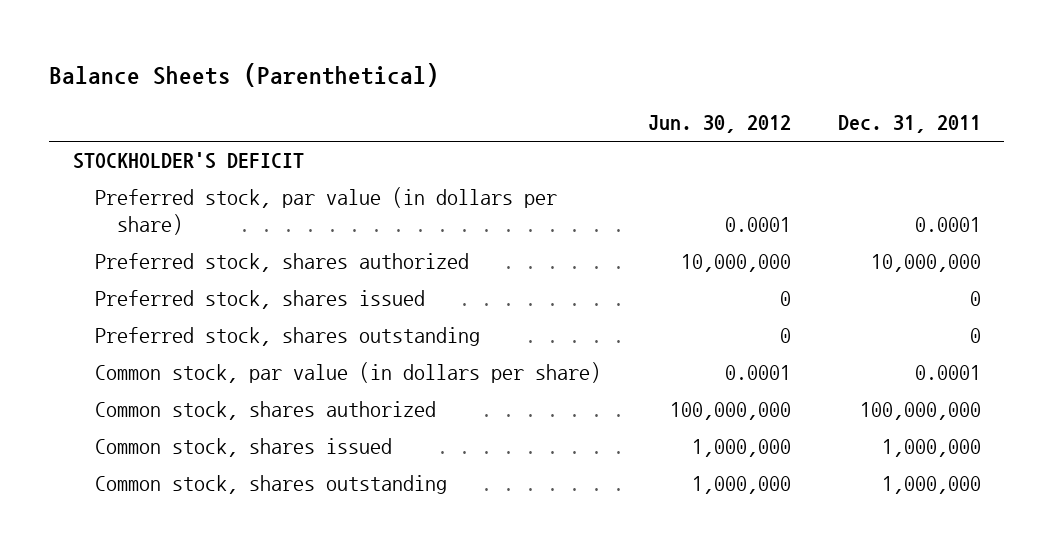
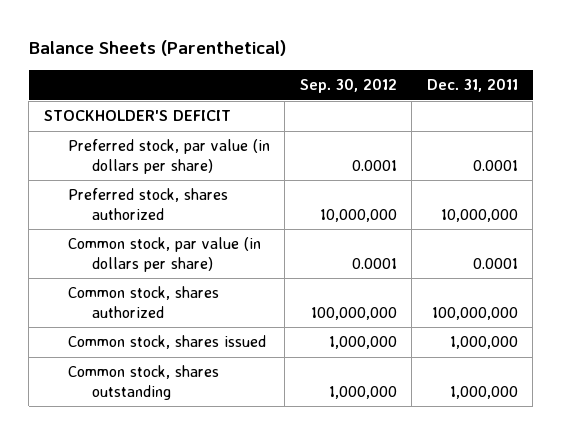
- | Jun. 30, 2012 | Dec. 31, 2011
+ | Sep. 30, 2012 | Dec. 31, 2011
- Preferred stock, shares issued | 0 | 0
- Preferred stock, shares outstanding | 0 | 0

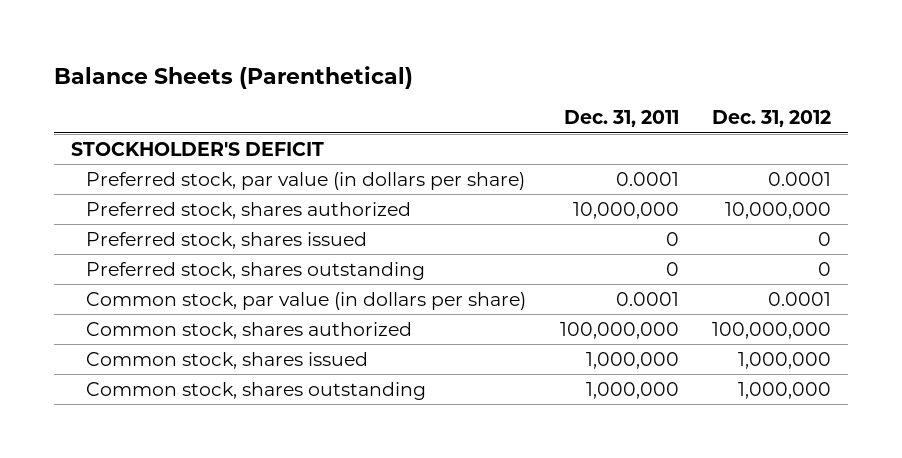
- | Sep. 30, 2012 | Dec. 31, 2011
+ | Dec. 31, 2011 | Dec. 31, 2012
+ Preferred stock, shares issued | 0 | 0
+ Preferred stock, shares outstanding | 0 | 0

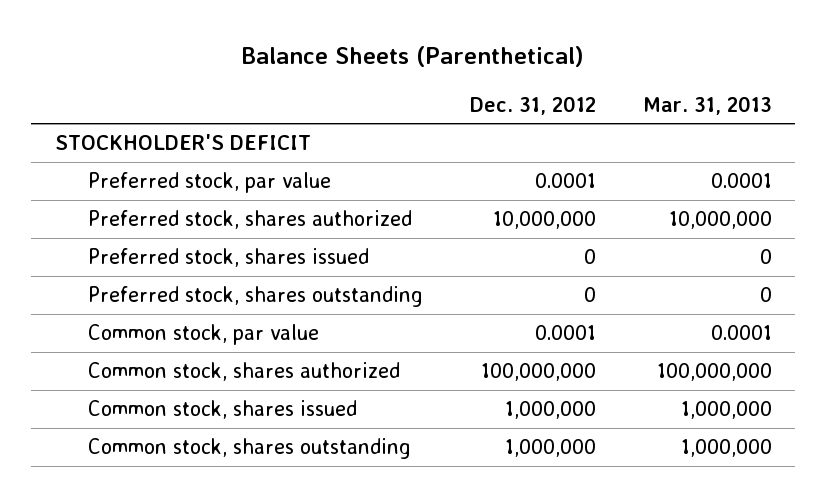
- | Dec. 31, 2011 | Dec. 31, 2012
+ | Dec. 31, 2012 | Mar. 31, 2013
- Preferred stock, par value (in dollars per share) | 0.0001 | 0.0001
+ Preferred stock, par value | 0.0001 | 0.0001
- Common stock, par value (in dollars per share) | 0.0001 | 0.0001
+ Common stock, par value | 0.0001 | 0.0001

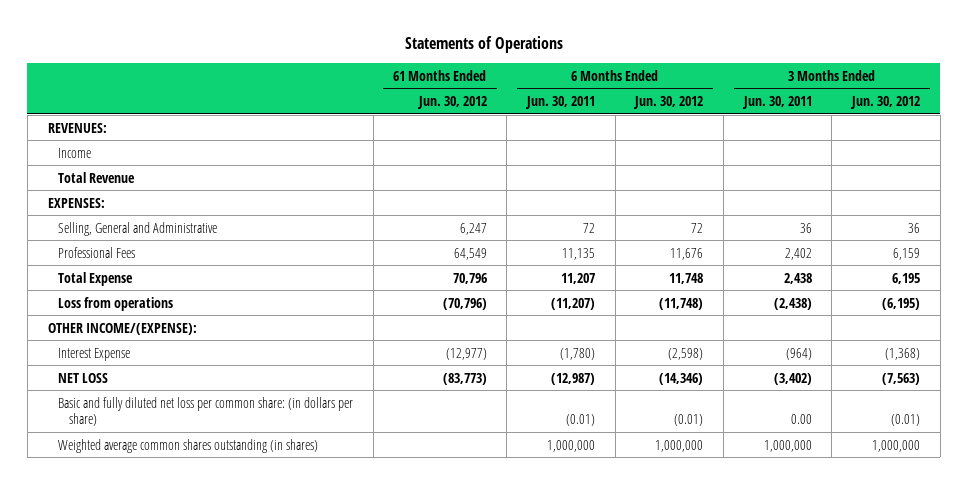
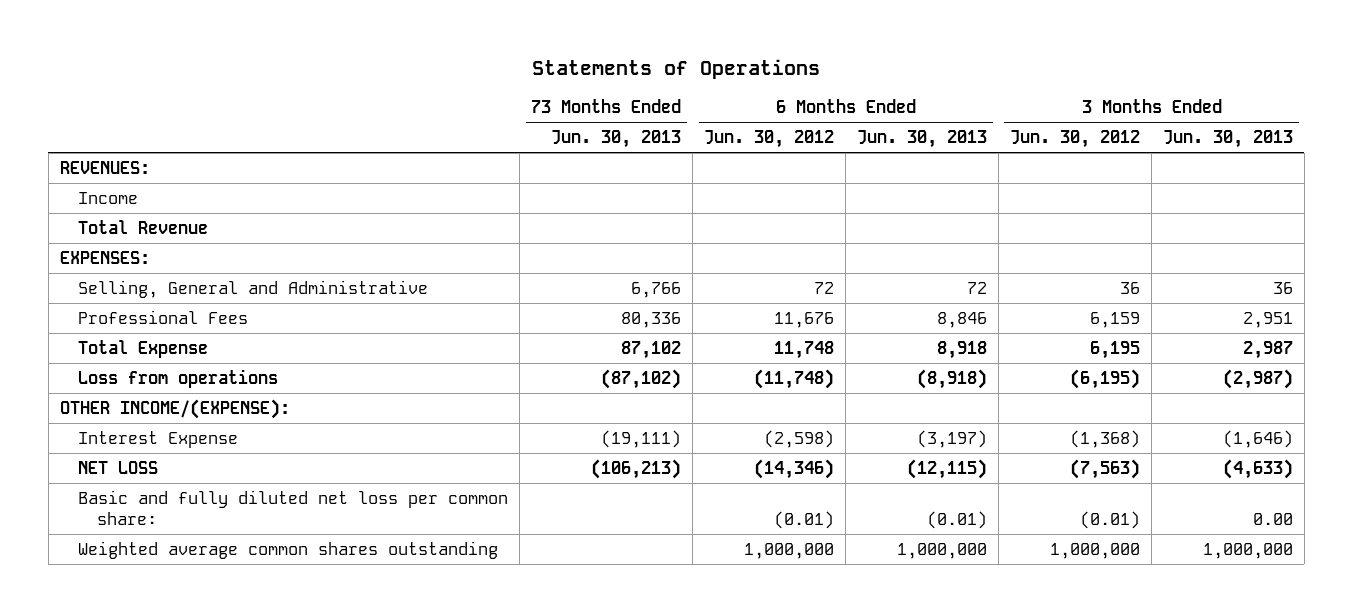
- | 61 Months Ended Jun. 30, 2012 | 6 Months Ended Jun. 30, 2011 | 6 Months Ended Jun. 30, 2012 | 3 Months Ended Jun. 30, 2011 | 3 Months Ended Jun. 30, 2012
+ | 73 Months Ended Jun. 30, 2013 | 6 Months Ended Jun. 30, 2012 | 6 Months Ended Jun. 30, 2013 | 3 Months Ended Jun. 30, 2012 | 3 Months Ended Jun. 30, 2013
- Basic and fully diluted net loss per common share: (in dollars per share) | | (0.01) | (0.01) | 0.00 | (0.01)
- Weighted average common shares outstanding (in shares) | | 1,000,000 | 1,000,000 | 1,000,000 | 1,000,000
+ Basic and fully diluted net loss per common share: | | (0.01) | (0.01) | (0.01) | 0.00
+ Weighted average common shares outstanding | | 1,000,000 | 1,000,000 | 1,000,000 | 1,000,000

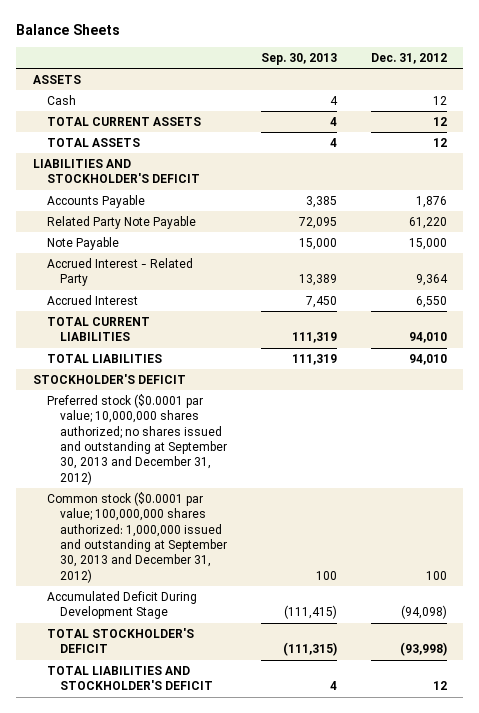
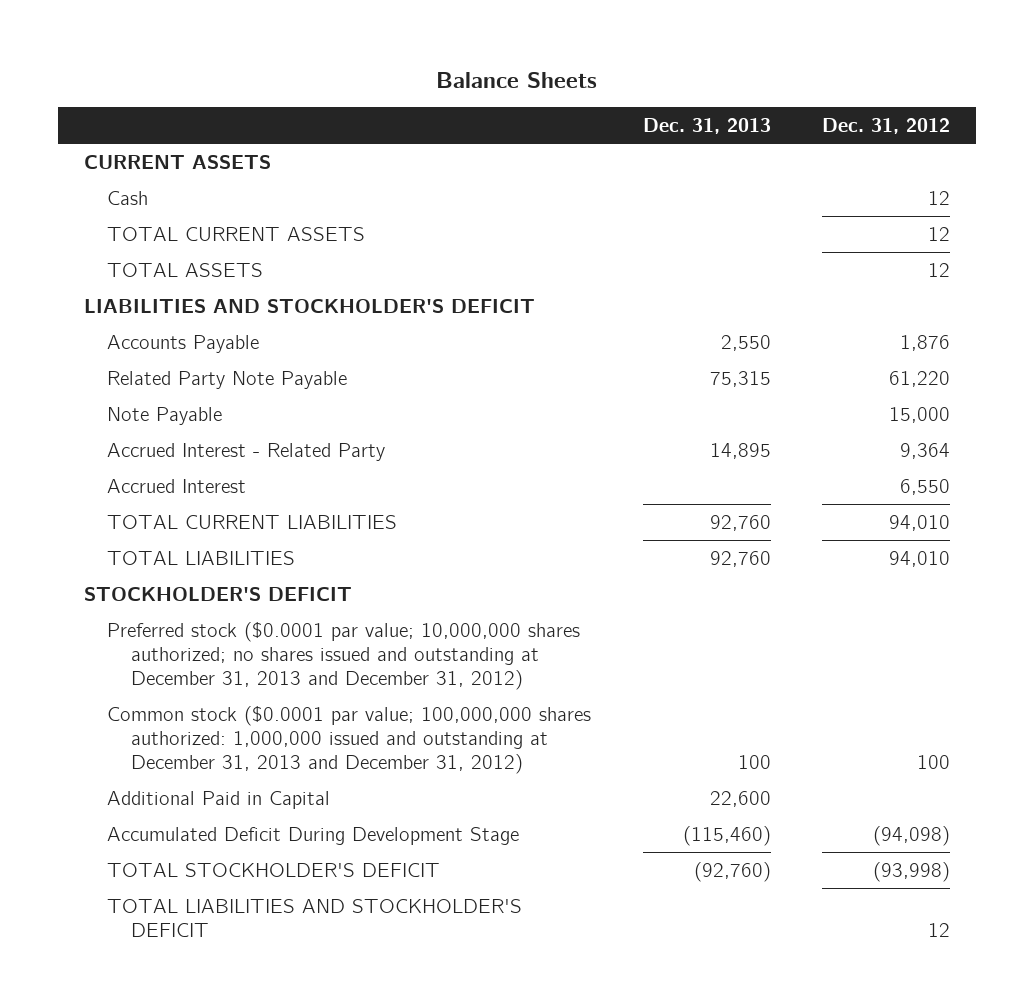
- | Sep. 30, 2013 | Dec. 31, 2012
+ | Dec. 31, 2013 | Dec. 31, 2012
- ASSETS
+ CURRENT ASSETS
- Preferred stock ($0.0001 par value; 10,000,000 shares authorized; no shares issued and outstanding at September 30, 2013 and December 31, 2012)
- Common stock ($0.0001 par value; 100,000,000 shares authorized: 1,000,000 issued and outstanding at September 30, 2013 and December 31, 2012) | 100 | 100
+ Preferred stock ($0.0001 par value; 10,000,000 shares authorized; no shares issued and outstanding at December 31, 2013 and December 31, 2012)
+ Common stock ($0.0001 par value; 100,000,000 shares authorized: 1,000,000 issued and outstanding at December 31, 2013 and December 31, 2012) | 100 | 100
+ Additional Paid in Capital | 22,600 |

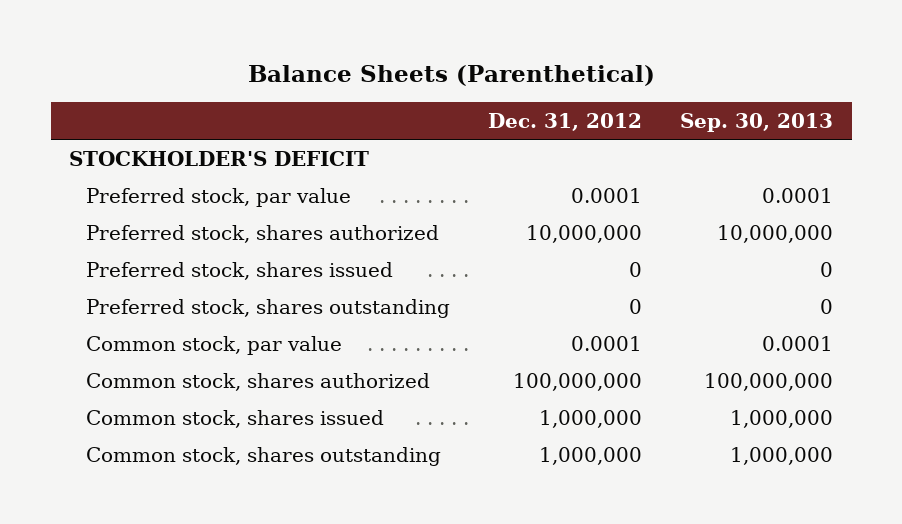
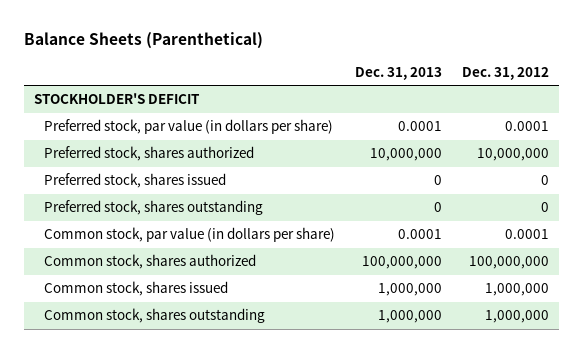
- | Dec. 31, 2012 | Sep. 30, 2013
+ | Dec. 31, 2013 | Dec. 31, 2012
- Preferred stock, par value | 0.0001 | 0.0001
+ Preferred stock, par value (in dollars per share) | 0.0001 | 0.0001
- Common stock, par value | 0.0001 | 0.0001
+ Common stock, par value (in dollars per share) | 0.0001 | 0.0001

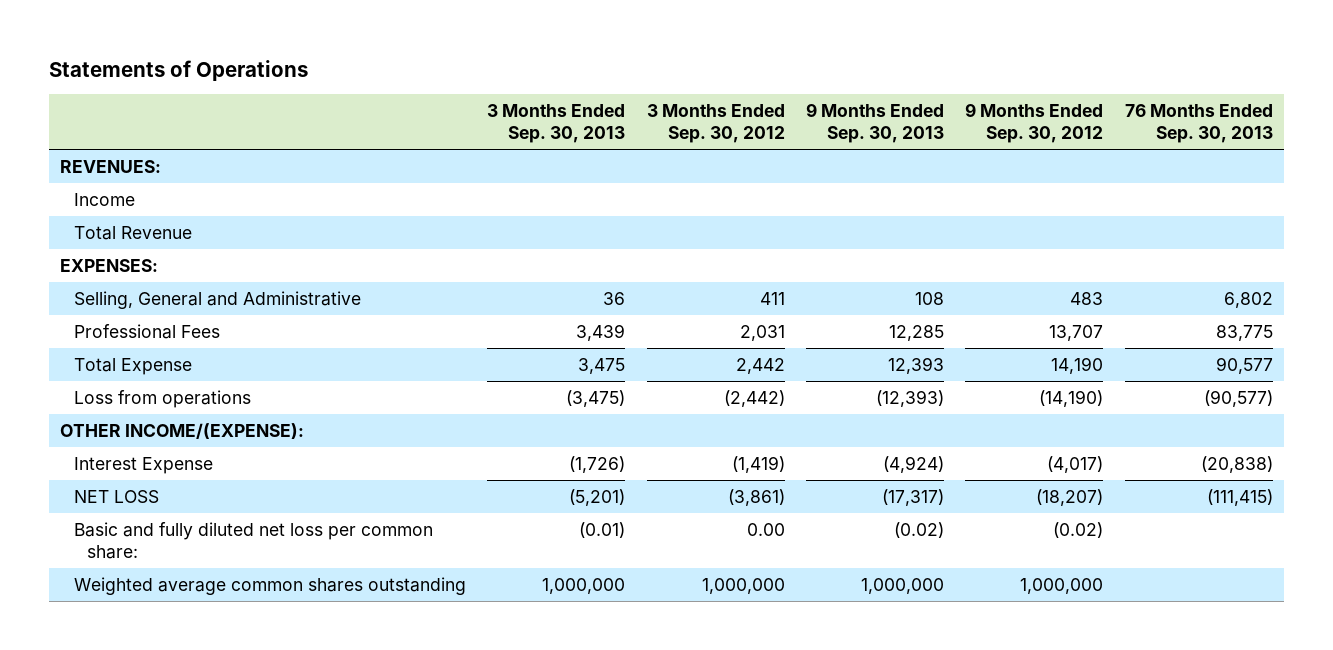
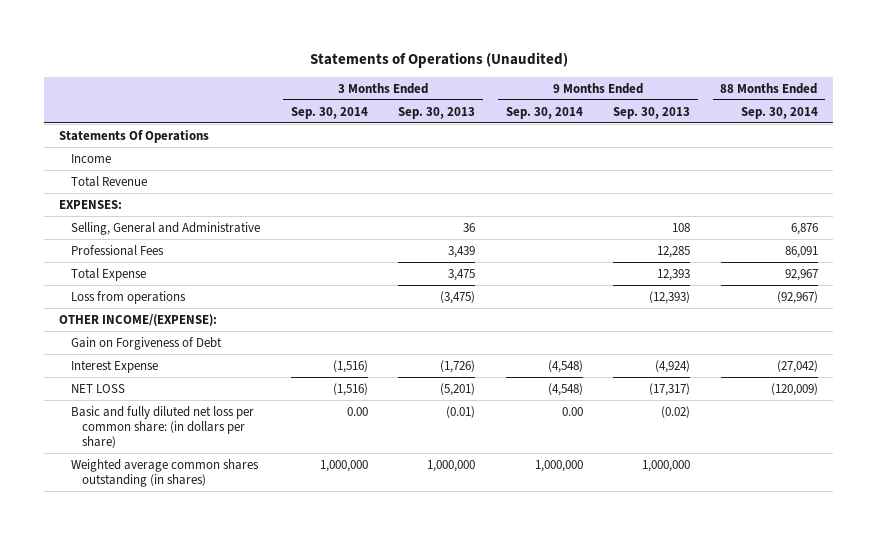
- Statements of Operations
+ Statements of Operations (Unaudited)
- | 3 Months Ended Sep. 30, 2013 | 3 Months Ended Sep. 30, 2012 | 9 Months Ended Sep. 30, 2013 | 9 Months Ended Sep. 30, 2012 | 76 Months Ended Sep. 30, 2013
+ | 3 Months Ended Sep. 30, 2014 | 3 Months Ended Sep. 30, 2013 | 9 Months Ended Sep. 30, 2014 | 9 Months Ended Sep. 30, 2013 | 88 Months Ended Sep. 30, 2014
- REVENUES:
+ Statements Of Operations
+ Gain on Forgiveness of Debt
- Basic and fully diluted net loss per common share: | (0.01) | 0.00 | (0.02) | (0.02) |
- Weighted average common shares outstanding | 1,000,000 | 1,000,000 | 1,000,000 | 1,000,000 |
+ Basic and fully diluted net loss per common share: (in dollars per share) | 0.00 | (0.01) | 0.00 | (0.02) |
+ Weighted average common shares outstanding (in shares) | 1,000,000 | 1,000,000 | 1,000,000 | 1,000,000 |

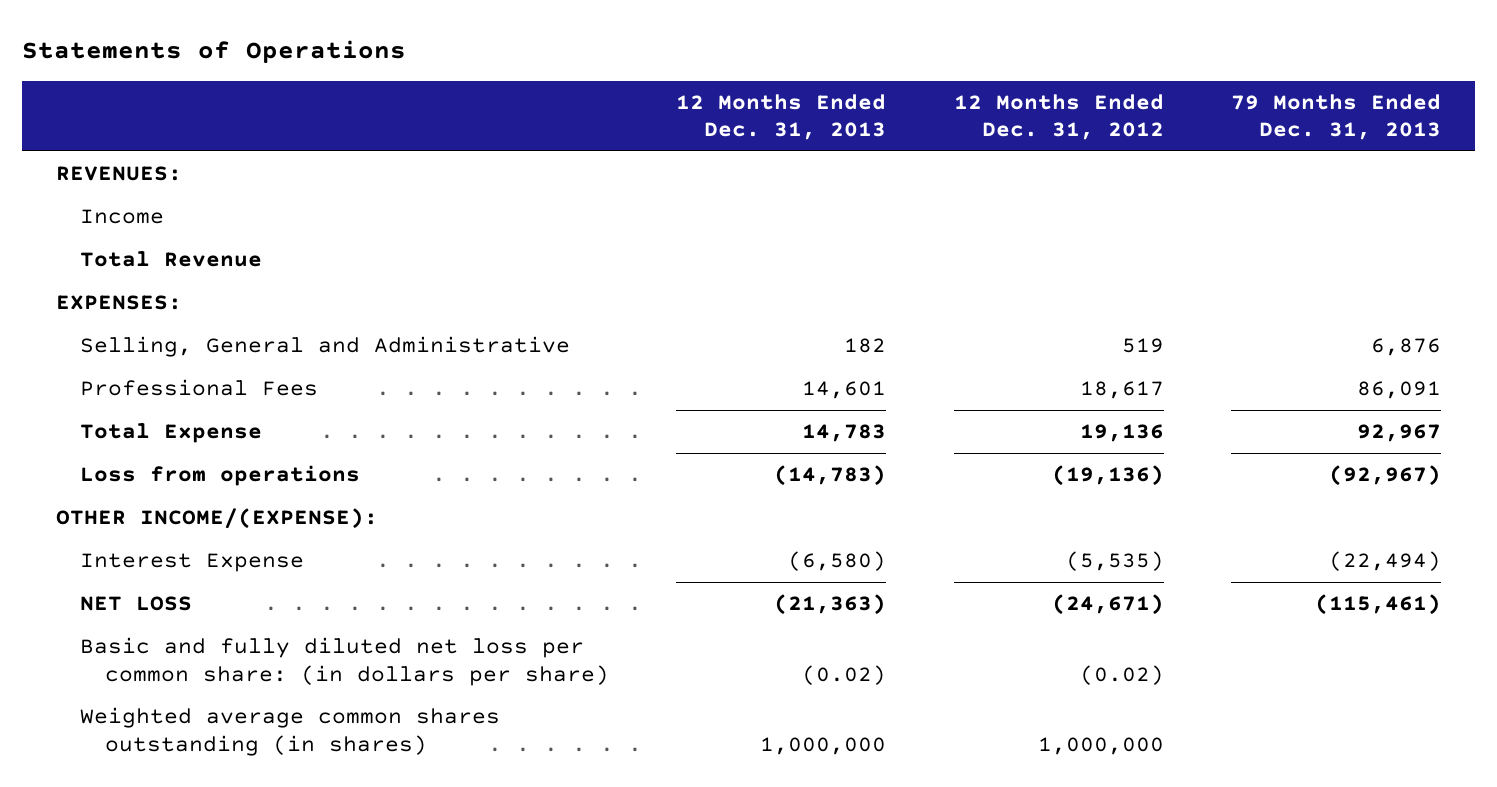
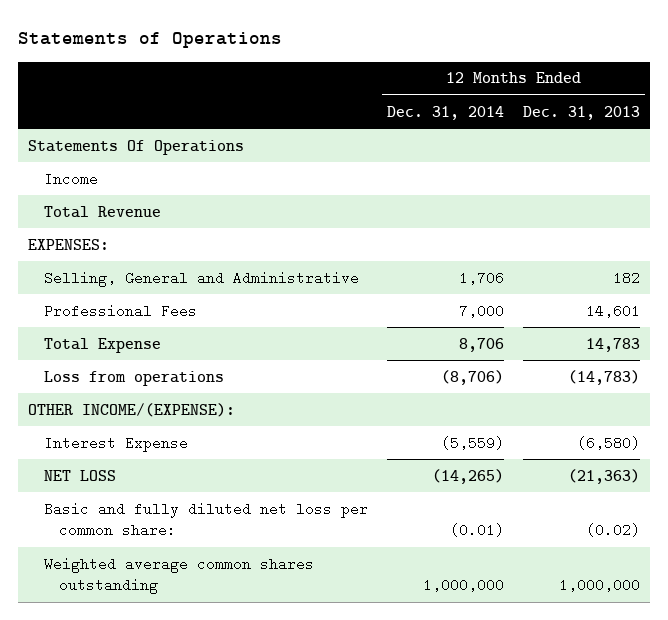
- | 12 Months Ended Dec. 31, 2013 | 12 Months Ended Dec. 31, 2012 | 79 Months Ended Dec. 31, 2013
+ | 12 Months Ended Dec. 31, 2014 | 12 Months Ended Dec. 31, 2013
- REVENUES:
+ Statements Of Operations
- Basic and fully diluted net loss per common share: (in dollars per share) | (0.02) | (0.02) |
- Weighted average common shares outstanding (in shares) | 1,000,000 | 1,000,000 |
+ Basic and fully diluted net loss per common share: | (0.01) | (0.02)
+ Weighted average common shares outstanding | 1,000,000 | 1,000,000

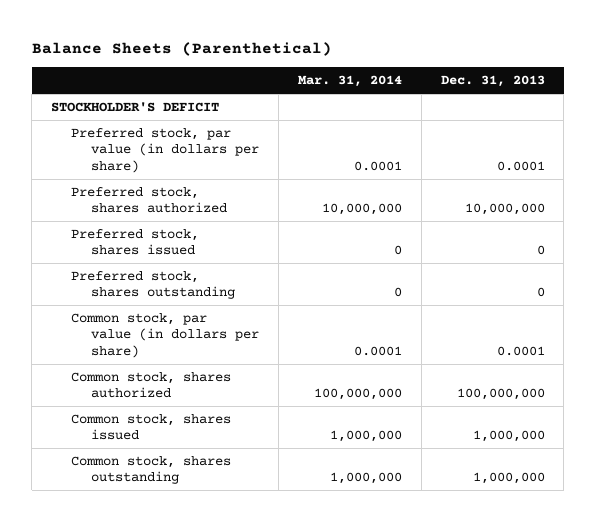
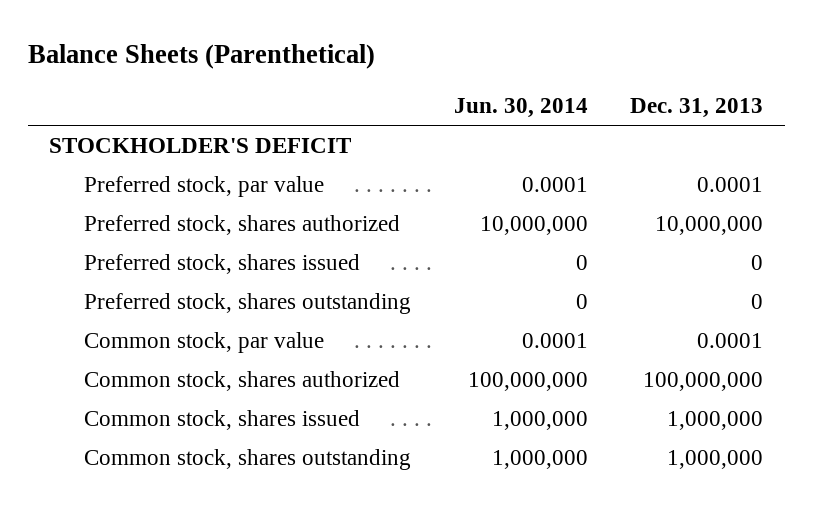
- | Mar. 31, 2014 | Dec. 31, 2013
+ | Jun. 30, 2014 | Dec. 31, 2013
- Preferred stock, par value (in dollars per share) | 0.0001 | 0.0001
+ Preferred stock, par value | 0.0001 | 0.0001
- Common stock, par value (in dollars per share) | 0.0001 | 0.0001
+ Common stock, par value | 0.0001 | 0.0001

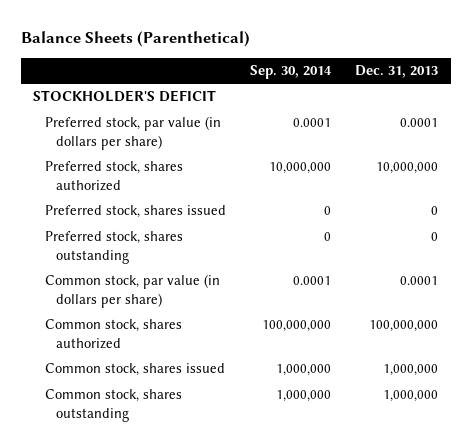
- | Jun. 30, 2014 | Dec. 31, 2013
+ | Sep. 30, 2014 | Dec. 31, 2013
- Preferred stock, par value | 0.0001 | 0.0001
+ Preferred stock, par value (in dollars per share) | 0.0001 | 0.0001
- Common stock, par value | 0.0001 | 0.0001
+ Common stock, par value (in dollars per share) | 0.0001 | 0.0001

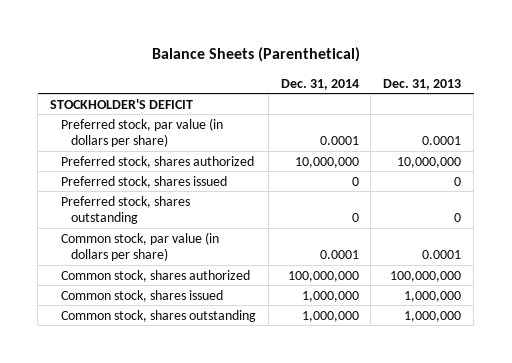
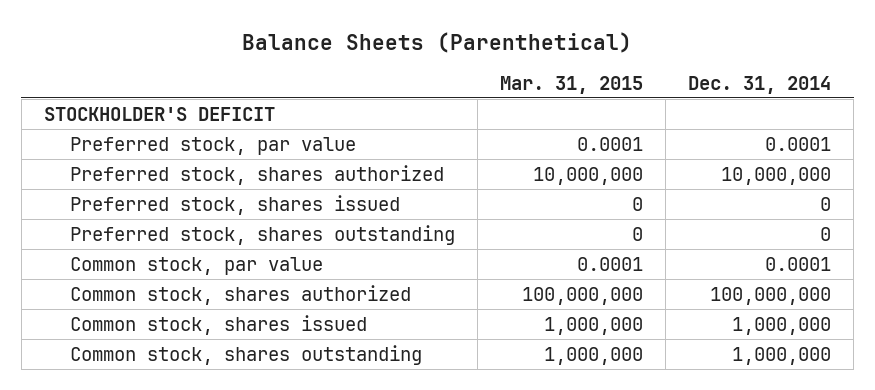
- | Dec. 31, 2014 | Dec. 31, 2013
+ | Mar. 31, 2015 | Dec. 31, 2014
- Preferred stock, par value (in dollars per share) | 0.0001 | 0.0001
+ Preferred stock, par value | 0.0001 | 0.0001
- Common stock, par value (in dollars per share) | 0.0001 | 0.0001
+ Common stock, par value | 0.0001 | 0.0001

